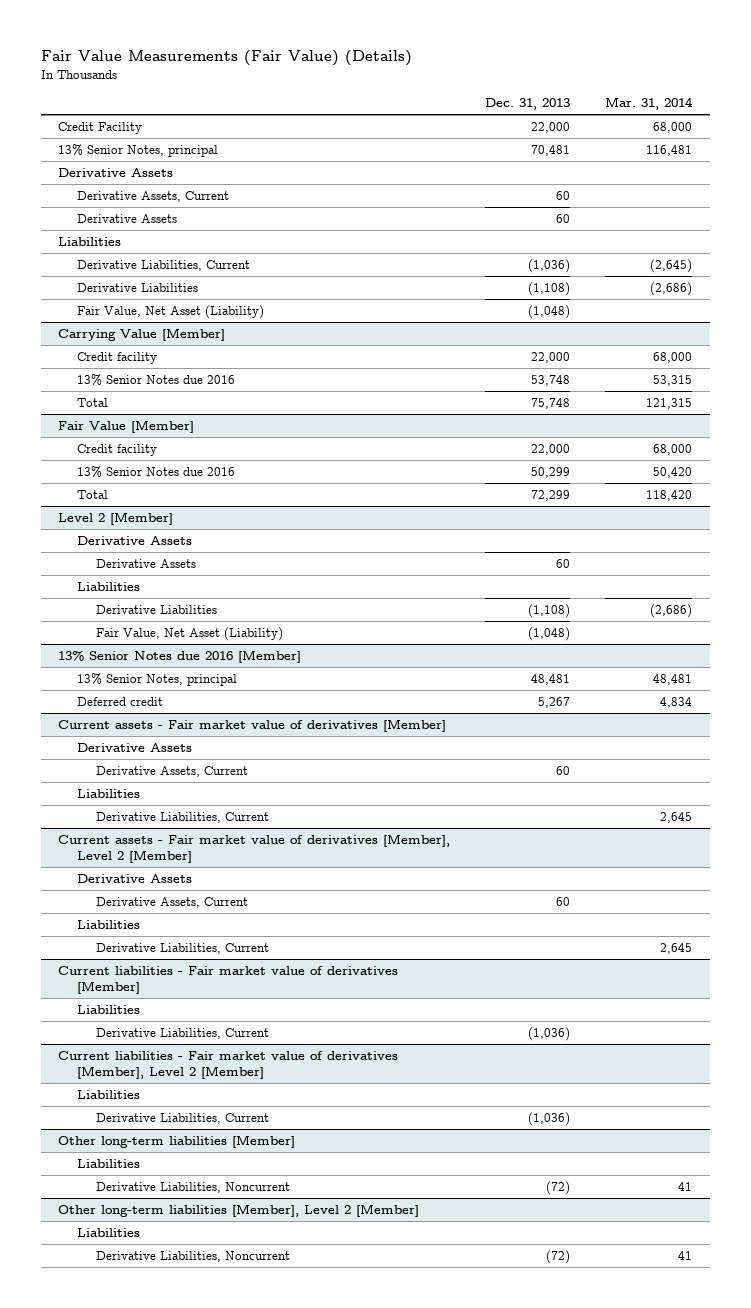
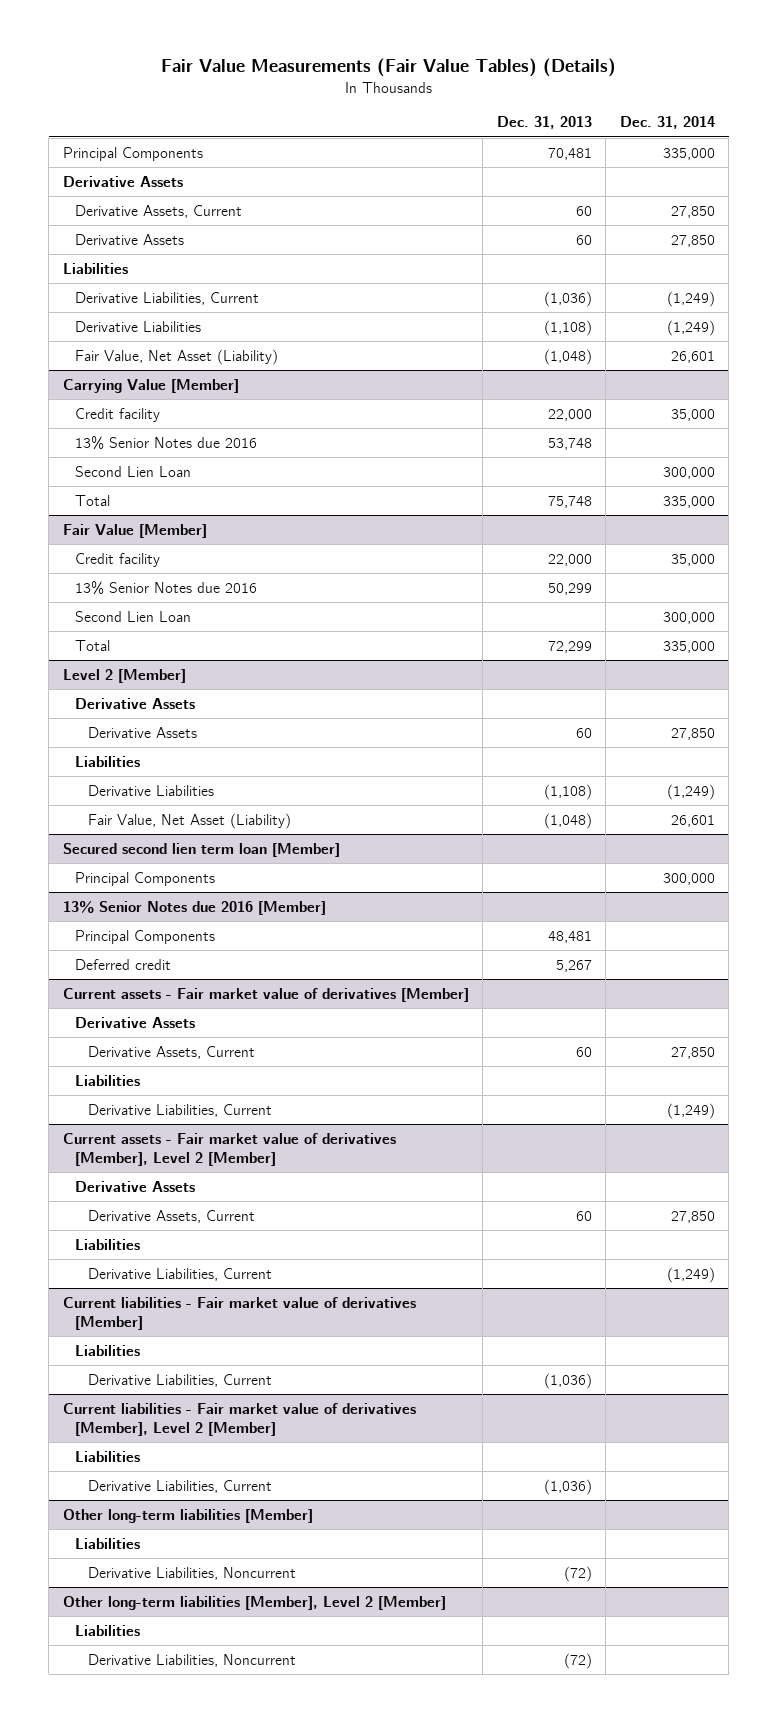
- Fair Value Measurements (Fair Value) (Details)
+ Fair Value Measurements (Fair Value Tables) (Details)
- | Dec. 31, 2013 | Mar. 31, 2014
+ | Dec. 31, 2013 | Dec. 31, 2014
- Credit Facility | 22,000 | 68,000
- 13% Senior Notes, principal | 70,481 | 116,481
+ Principal Components | 70,481 | 335,000
@ Carrying Value [Member]
+ Second Lien Loan | | 300,000
@ Fair Value [Member]
+ Second Lien Loan | | 300,000
+ Secured second lien term loan [Member]
+ Principal Components | | 300,000
@ 13% Senior Notes due 2016 [Member]
- 13% Senior Notes, principal | 48,481 | 48,481
+ Principal Components | 48,481 |

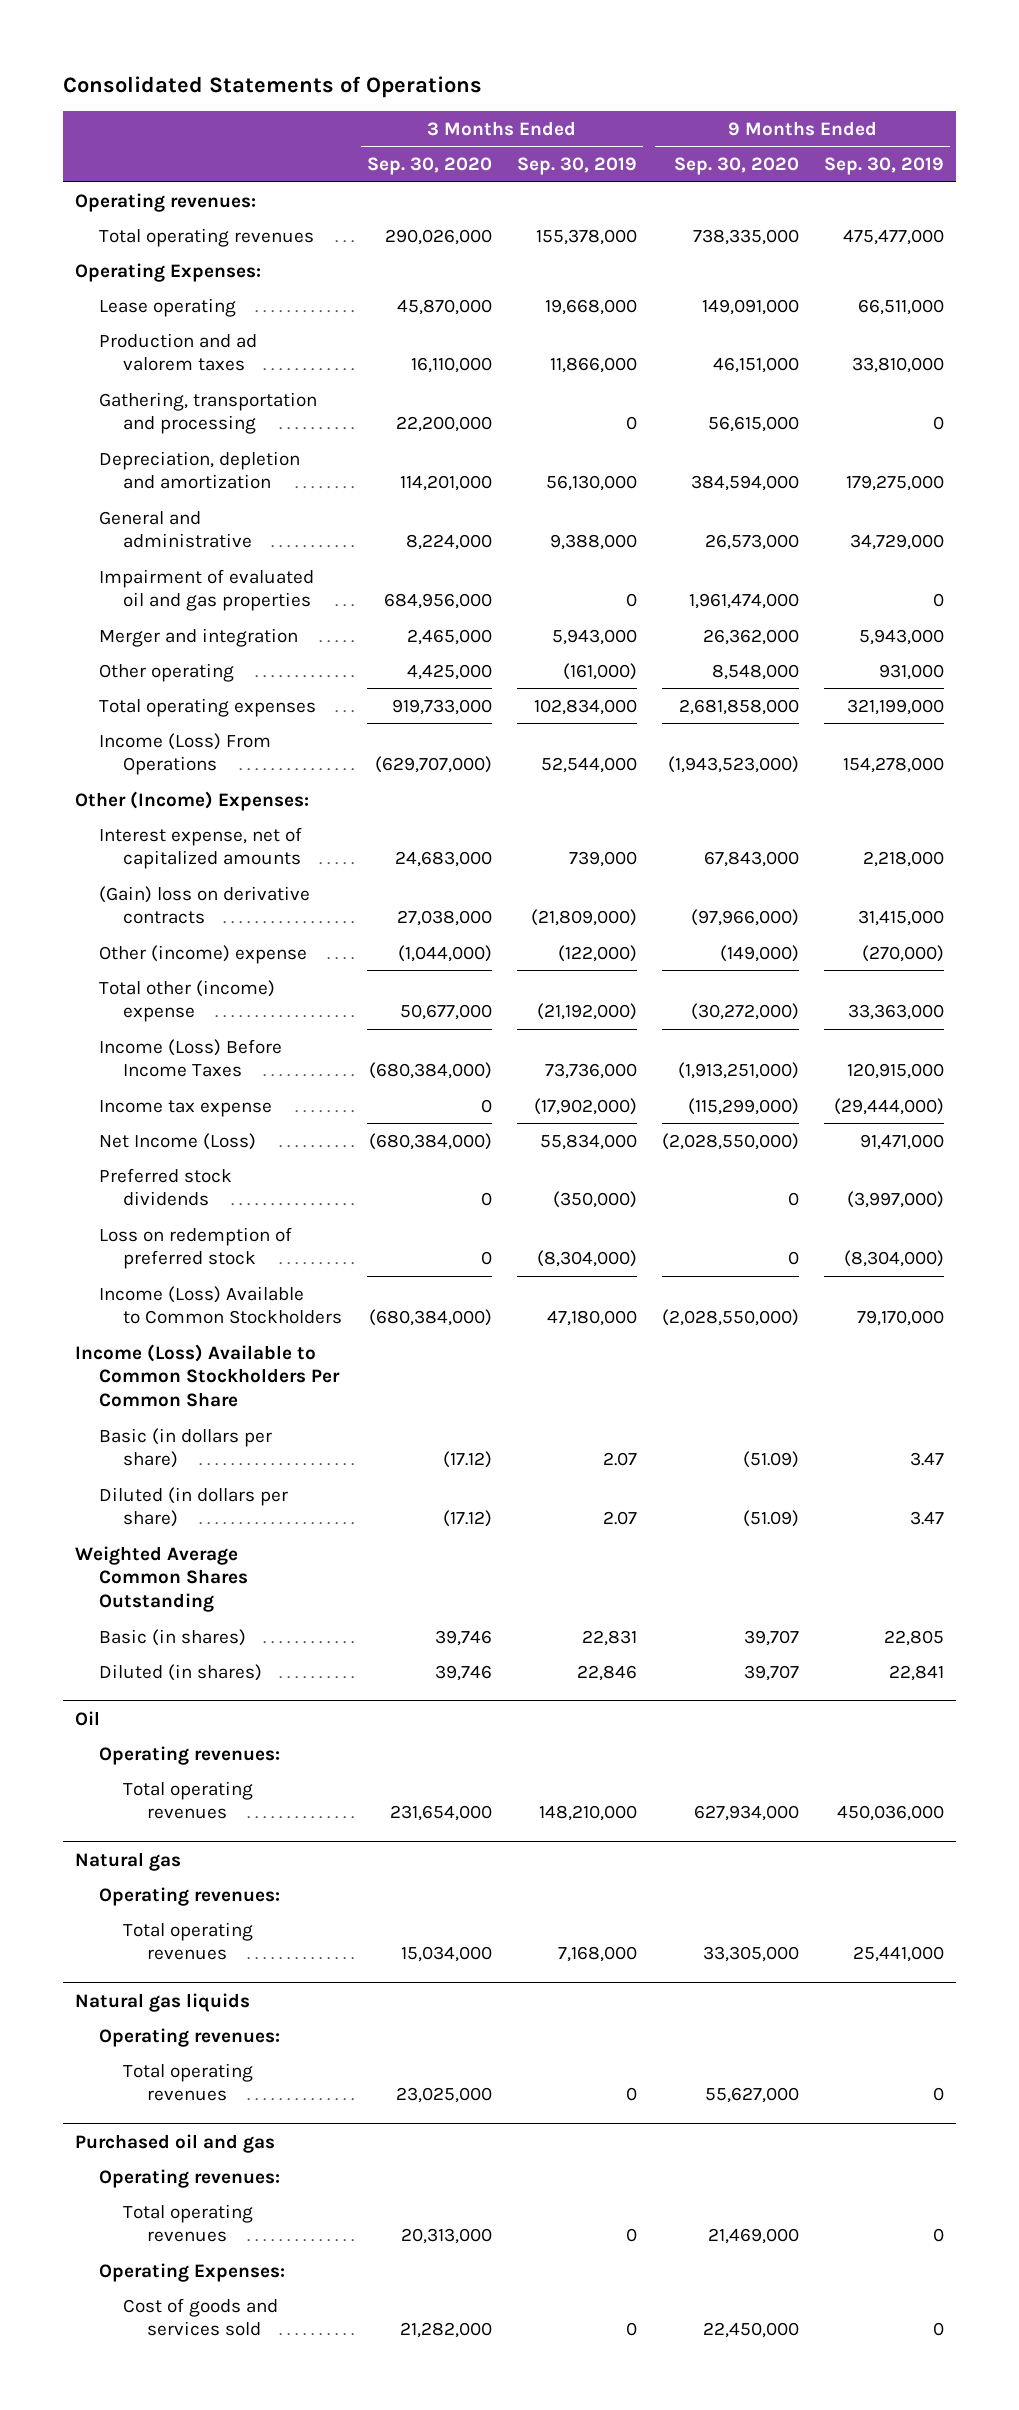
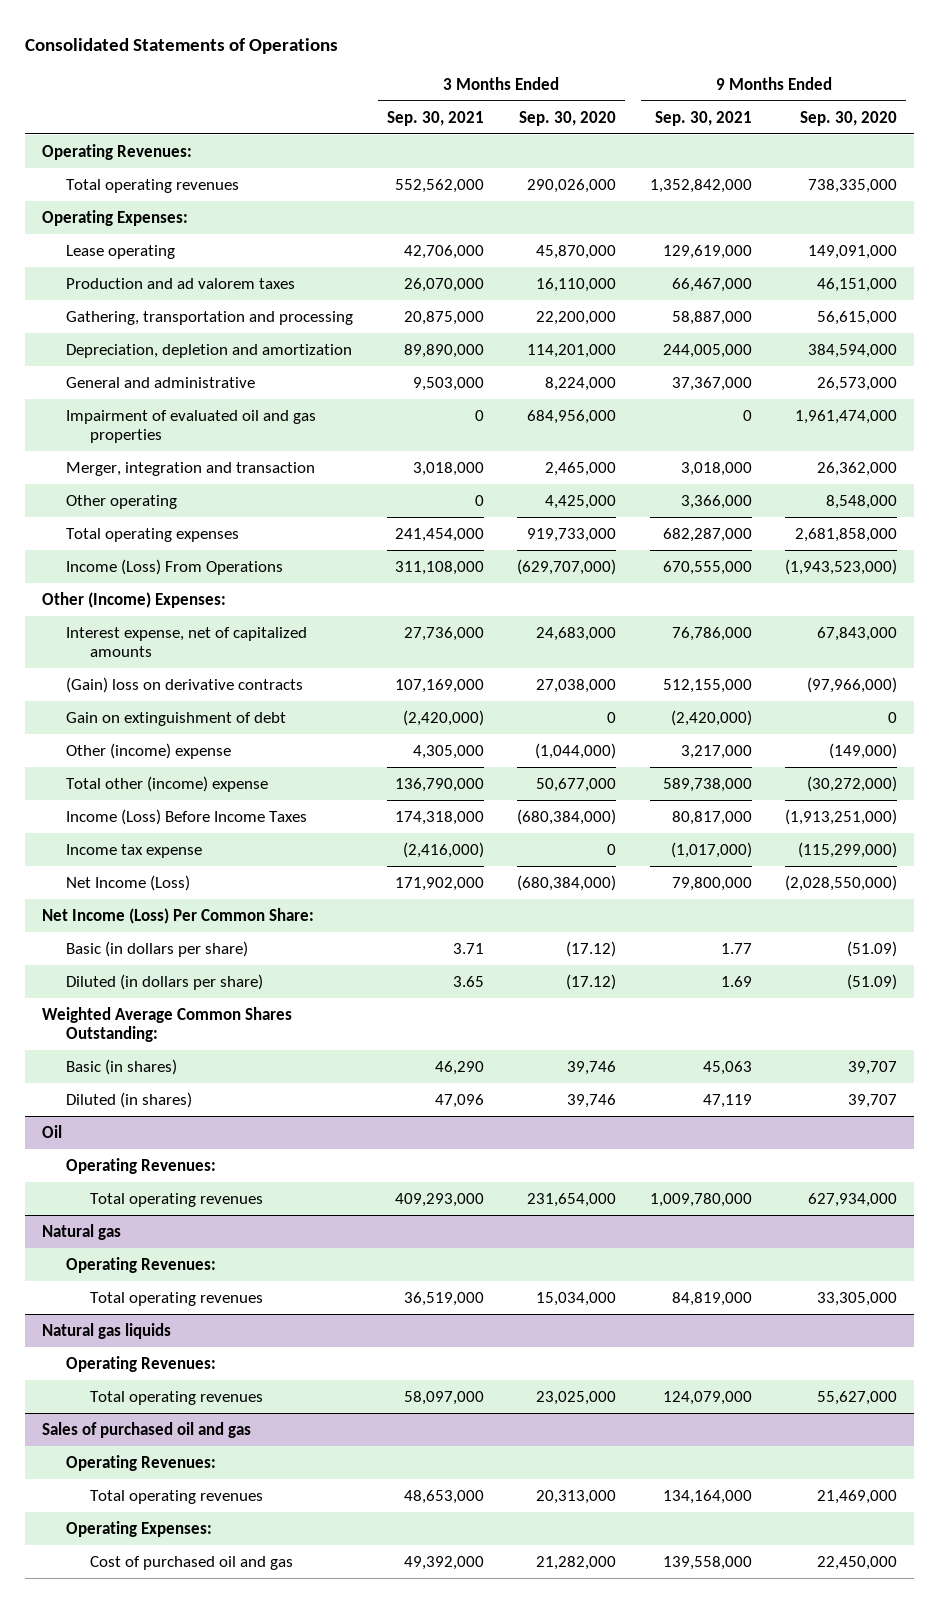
- | 3 Months Ended Sep. 30, 2020 | 3 Months Ended Sep. 30, 2019 | 9 Months Ended Sep. 30, 2020 | 9 Months Ended Sep. 30, 2019
+ | 3 Months Ended Sep. 30, 2021 | 3 Months Ended Sep. 30, 2020 | 9 Months Ended Sep. 30, 2021 | 9 Months Ended Sep. 30, 2020
- Operating revenues:
+ Operating Revenues:
- Merger and integration | 2,465,000 | 5,943,000 | 26,362,000 | 5,943,000
+ Merger, integration and transaction | 3,018,000 | 2,465,000 | 3,018,000 | 26,362,000
+ Gain on extinguishment of debt | (2,420,000) | 0 | (2,420,000) | 0
- Preferred stock dividends | 0 | (350,000) | 0 | (3,997,000)
- Loss on redemption of preferred stock | 0 | (8,304,000) | 0 | (8,304,000)
- Income (Loss) Available to Common Stockholders | (680,384,000) | 47,180,000 | (2,028,550,000) | 79,170,000
- Income (Loss) Available to Common Stockholders Per Common Share
+ Net Income (Loss) Per Common Share:
- Weighted Average Common Shares Outstanding
+ Weighted Average Common Shares Outstanding:
@ Oil
- Operating revenues:
+ Operating Revenues:
@ Natural gas
- Operating revenues:
+ Operating Revenues:
@ Natural gas liquids
- Operating revenues:
+ Operating Revenues:
- Purchased oil and gas
- Operating revenues:
+ Sales of purchased oil and gas
+ Operating Revenues:
- Cost of goods and services sold | 21,282,000 | 0 | 22,450,000 | 0
+ Cost of purchased oil and gas | 49,392,000 | 21,282,000 | 139,558,000 | 22,450,000

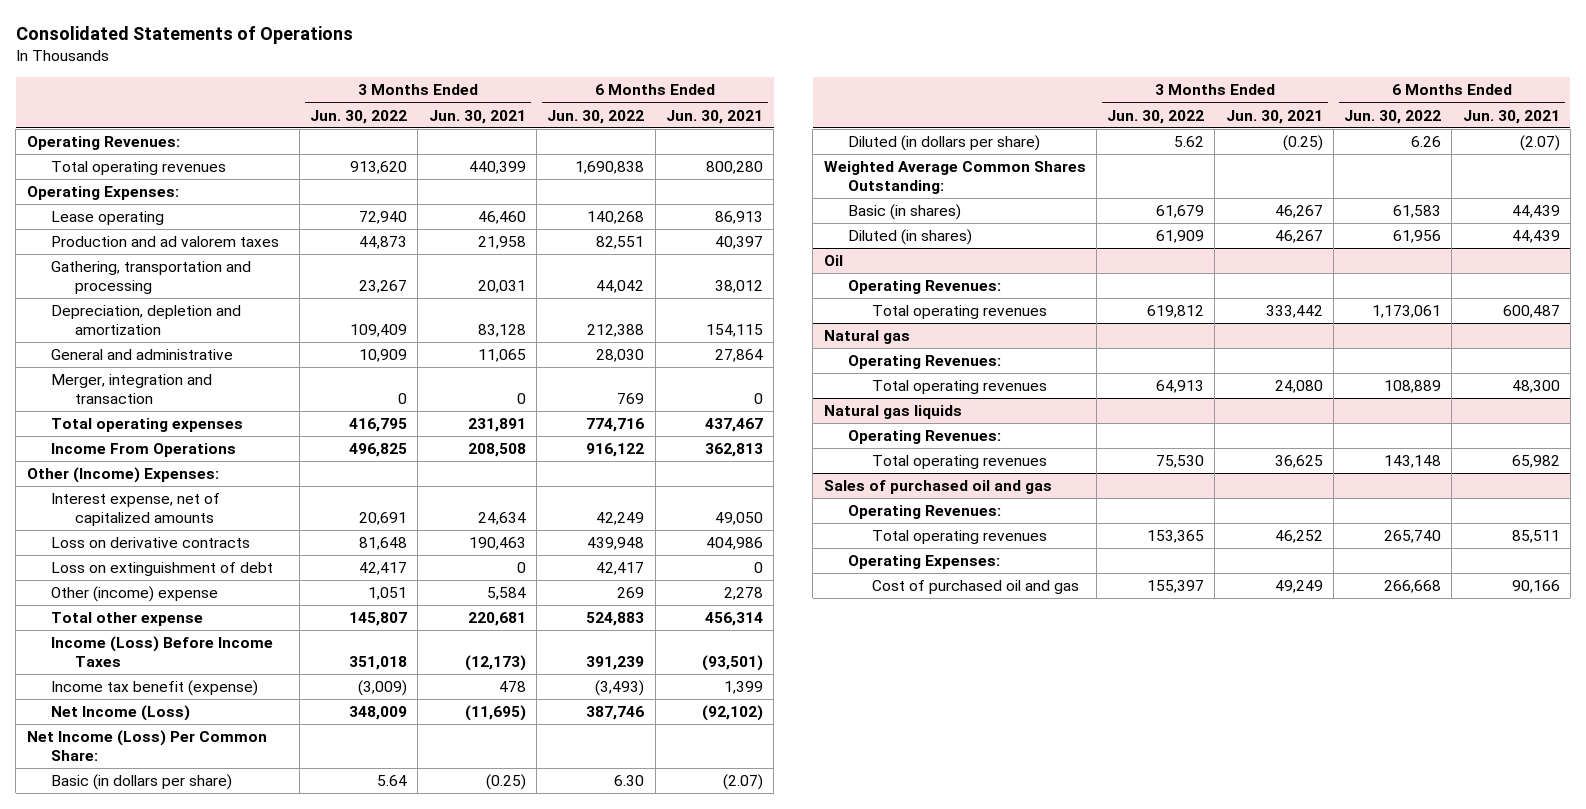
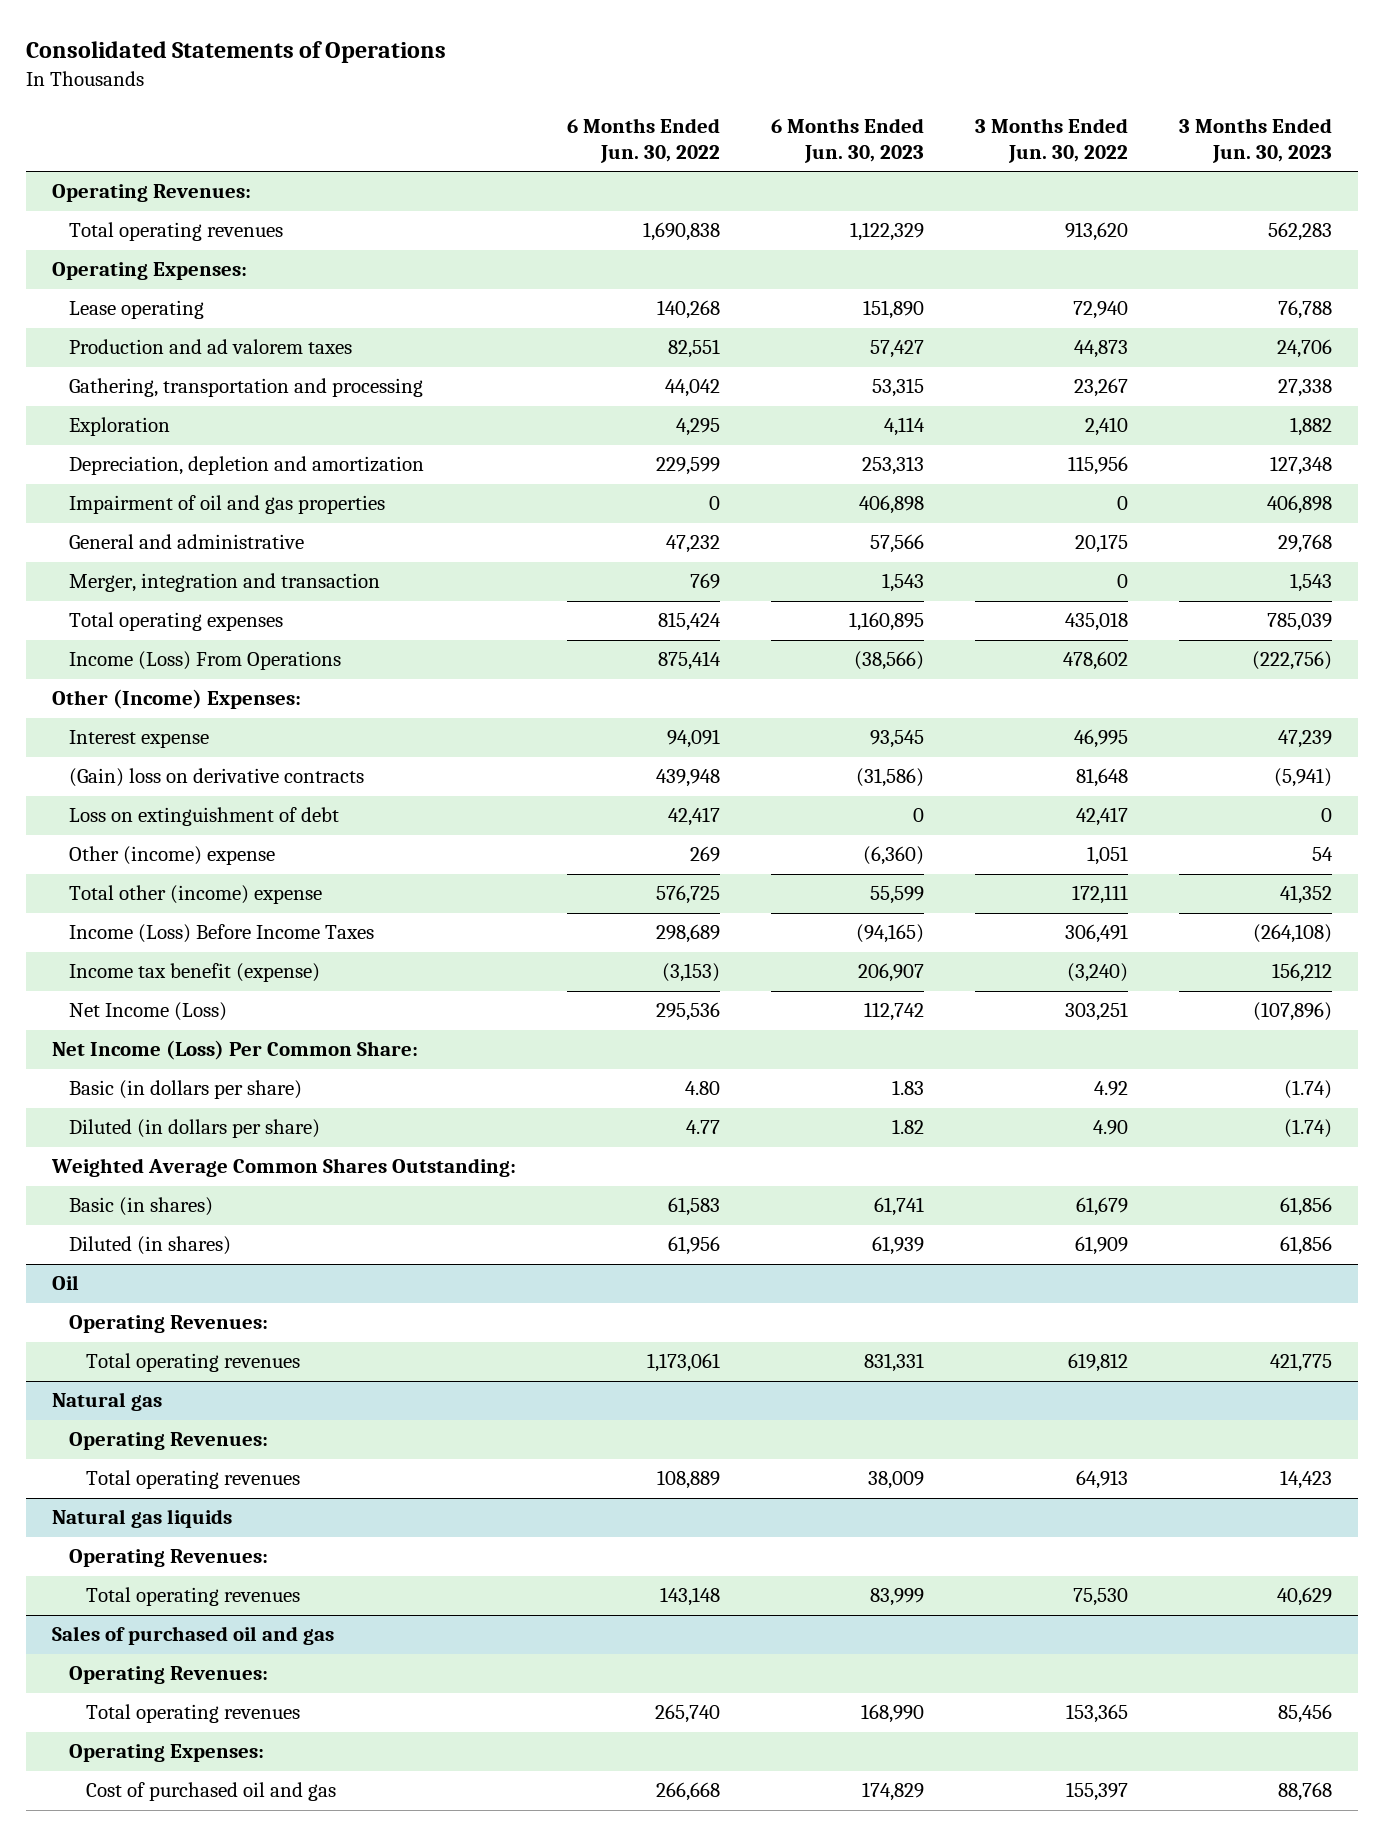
- | 3 Months Ended Jun. 30, 2022 | 3 Months Ended Jun. 30, 2021 | 6 Months Ended Jun. 30, 2022 | 6 Months Ended Jun. 30, 2021
+ | 6 Months Ended Jun. 30, 2022 | 6 Months Ended Jun. 30, 2023 | 3 Months Ended Jun. 30, 2022 | 3 Months Ended Jun. 30, 2023
- Depreciation, depletion and amortization | 109,409 | 83,128 | 212,388 | 154,115
- General and administrative | 10,909 | 11,065 | 28,030 | 27,864
+ Exploration | 4,295 | 4,114 | 2,410 | 1,882
+ Depreciation, depletion and amortization | 229,599 | 253,313 | 115,956 | 127,348
+ Impairment of oil and gas properties | 0 | 406,898 | 0 | 406,898
+ General and administrative | 47,232 | 57,566 | 20,175 | 29,768
- Total operating expenses | 416,795 | 231,891 | 774,716 | 437,467
- Income From Operations | 496,825 | 208,508 | 916,122 | 362,813
+ Total operating expenses | 815,424 | 1,160,895 | 435,018 | 785,039
+ Income (Loss) From Operations | 875,414 | (38,566) | 478,602 | (222,756)
- Interest expense, net of capitalized amounts | 20,691 | 24,634 | 42,249 | 49,050
- Loss on derivative contracts | 81,648 | 190,463 | 439,948 | 404,986
+ Interest expense | 94,091 | 93,545 | 46,995 | 47,239
+ (Gain) loss on derivative contracts | 439,948 | (31,586) | 81,648 | (5,941)
- Total other expense | 145,807 | 220,681 | 524,883 | 456,314
- Income (Loss) Before Income Taxes | 351,018 | (12,173) | 391,239 | (93,501)
- Income tax benefit (expense) | (3,009) | 478 | (3,493) | 1,399
- Net Income (Loss) | 348,009 | (11,695) | 387,746 | (92,102)
+ Total other (income) expense | 576,725 | 55,599 | 172,111 | 41,352
+ Income (Loss) Before Income Taxes | 298,689 | (94,165) | 306,491 | (264,108)
+ Income tax benefit (expense) | (3,153) | 206,907 | (3,240) | 156,212
+ Net Income (Loss) | 295,536 | 112,742 | 303,251 | (107,896)
- Basic (in dollars per share) | 5.64 | (0.25) | 6.30 | (2.07)
- Diluted (in dollars per share) | 5.62 | (0.25) | 6.26 | (2.07)
+ Basic (in dollars per share) | 4.80 | 1.83 | 4.92 | (1.74)
+ Diluted (in dollars per share) | 4.77 | 1.82 | 4.90 | (1.74)

